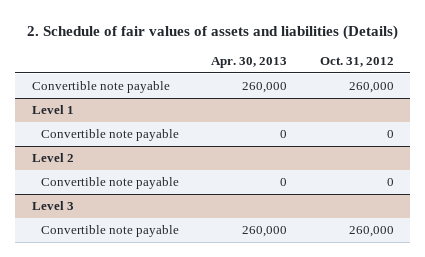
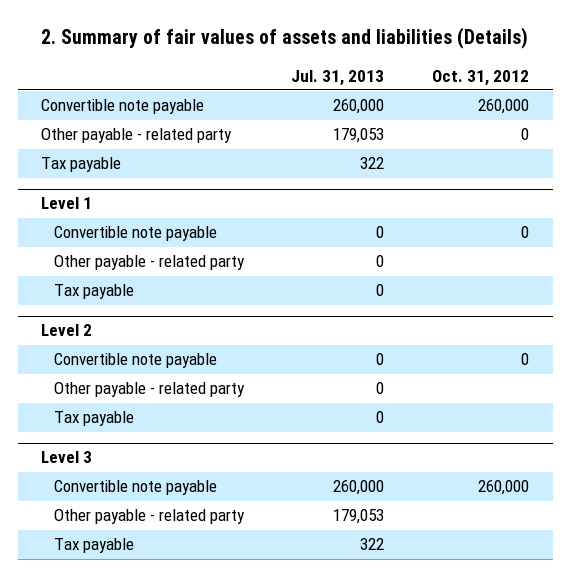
- 2. Schedule of fair values of assets and liabilities (Details)
+ 2. Summary of fair values of assets and liabilities (Details)
- | Apr. 30, 2013 | Oct. 31, 2012
+ | Jul. 31, 2013 | Oct. 31, 2012
+ Other payable - related party | 179,053 | 0
+ Tax payable | 322 |
@ Level 1
+ Other payable - related party | 0 |
+ Tax payable | 0 |
@ Level 2
+ Other payable - related party | 0 |
+ Tax payable | 0 |
@ Level 3
+ Other payable - related party | 179,053 |
+ Tax payable | 322 |

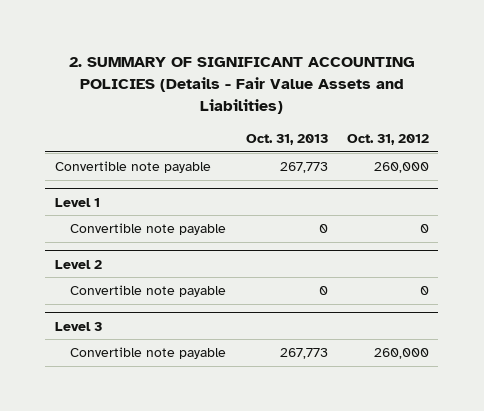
- 2. Summary of fair values of assets and liabilities (Details)
+ 2. SUMMARY OF SIGNIFICANT ACCOUNTING POLICIES (Details - Fair Value Assets and Liabilities)
- | Jul. 31, 2013 | Oct. 31, 2012
+ | Oct. 31, 2013 | Oct. 31, 2012
- Other payable - related party | 179,053 | 0
- Tax payable | 322 |
@ Level 1
- Other payable - related party | 0 |
- Tax payable | 0 |
@ Level 2
- Other payable - related party | 0 |
- Tax payable | 0 |
@ Level 3
- Other payable - related party | 179,053 |
- Tax payable | 322 |

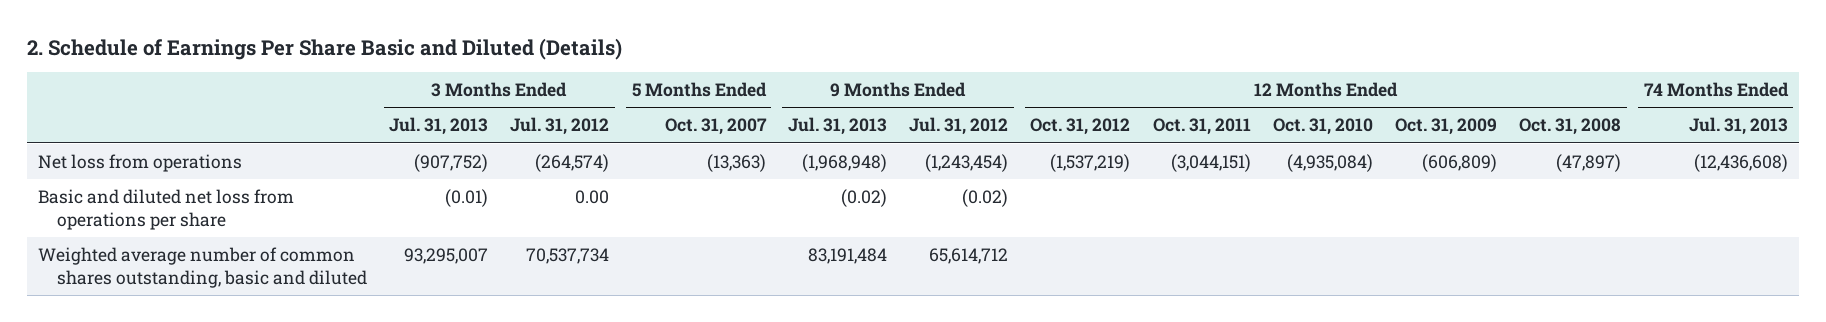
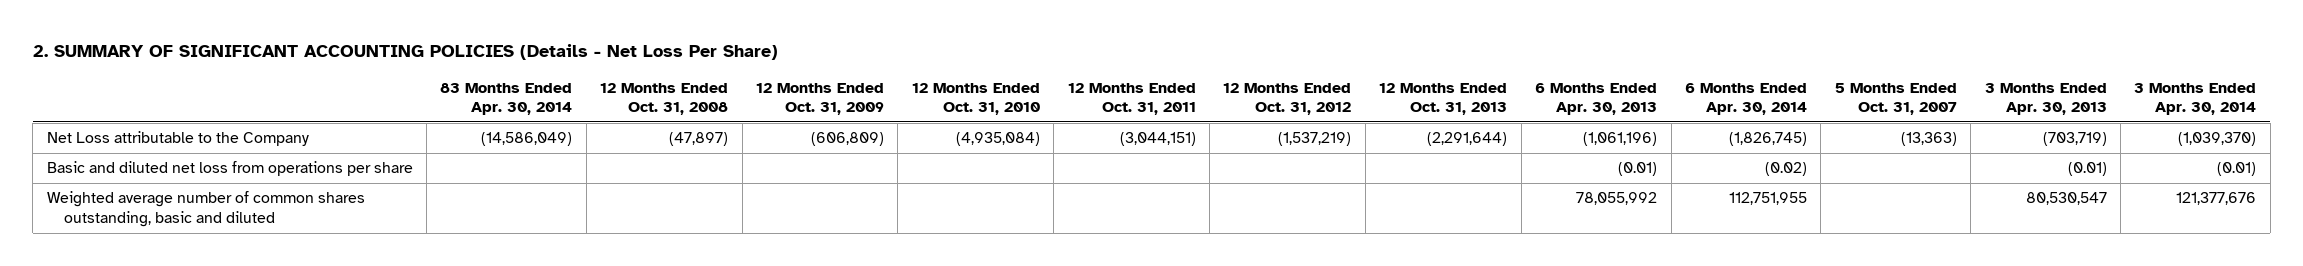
- 2. Schedule of Earnings Per Share Basic and Diluted (Details)
+ 2. SUMMARY OF SIGNIFICANT ACCOUNTING POLICIES (Details - Net Loss Per Share)
- | 3 Months Ended Jul. 31, 2013 | 3 Months Ended Jul. 31, 2012 | 5 Months Ended Oct. 31, 2007 | 9 Months Ended Jul. 31, 2013 | 9 Months Ended Jul. 31, 2012 | 12 Months Ended Oct. 31, 2012 | 12 Months Ended Oct. 31, 2011 | 12 Months Ended Oct. 31, 2010 | 12 Months Ended Oct. 31, 2009 | 12 Months Ended Oct. 31, 2008 | 74 Months Ended Jul. 31, 2013
+ | 83 Months Ended Apr. 30, 2014 | 12 Months Ended Oct. 31, 2008 | 12 Months Ended Oct. 31, 2009 | 12 Months Ended Oct. 31, 2010 | 12 Months Ended Oct. 31, 2011 | 12 Months Ended Oct. 31, 2012 | 12 Months Ended Oct. 31, 2013 | 6 Months Ended Apr. 30, 2013 | 6 Months Ended Apr. 30, 2014 | 5 Months Ended Oct. 31, 2007 | 3 Months Ended Apr. 30, 2013 | 3 Months Ended Apr. 30, 2014
- Net loss from operations | (907,752) | (264,574) | (13,363) | (1,968,948) | (1,243,454) | (1,537,219) | (3,044,151) | (4,935,084) | (606,809) | (47,897) | (12,436,608)
+ Net Loss attributable to the Company | (14,586,049) | (47,897) | (606,809) | (4,935,084) | (3,044,151) | (1,537,219) | (2,291,644) | (1,061,196) | (1,826,745) | (13,363) | (703,719) | (1,039,370)

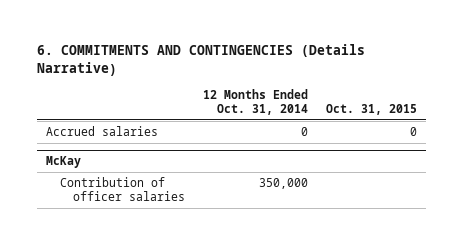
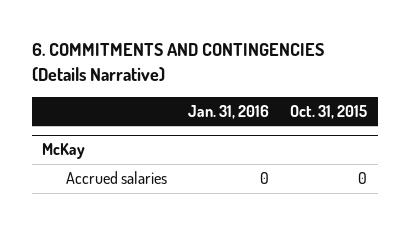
- | 12 Months Ended Oct. 31, 2014 | Oct. 31, 2015
+ | Jan. 31, 2016 | Oct. 31, 2015
- Accrued salaries | 0 | 0
@ McKay
- Contribution of officer salaries | 350,000 |
+ Accrued salaries | 0 | 0

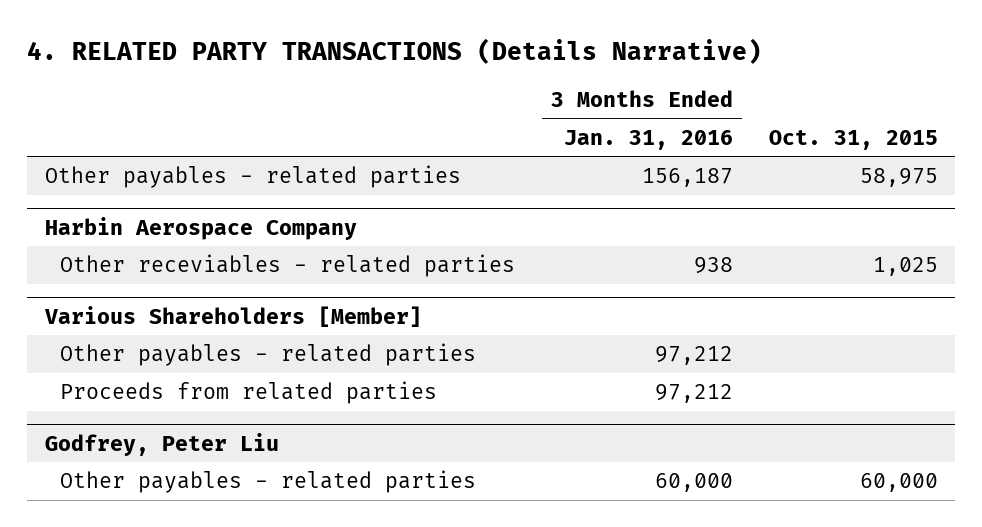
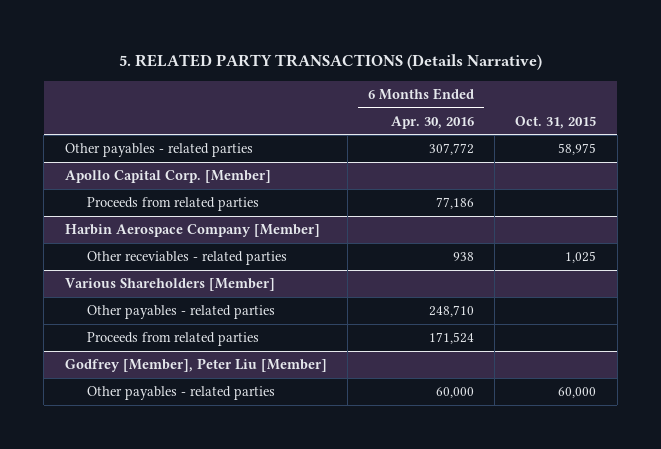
- 4. RELATED PARTY TRANSACTIONS (Details Narrative)
+ 5. RELATED PARTY TRANSACTIONS (Details Narrative)
- | 3 Months Ended Jan. 31, 2016 | Oct. 31, 2015
+ | 6 Months Ended Apr. 30, 2016 | Oct. 31, 2015
- Harbin Aerospace Company
+ Apollo Capital Corp. [Member]
+ Proceeds from related parties | 77,186 |
+ Harbin Aerospace Company [Member]
- Godfrey, Peter Liu
+ Godfrey [Member], Peter Liu [Member]

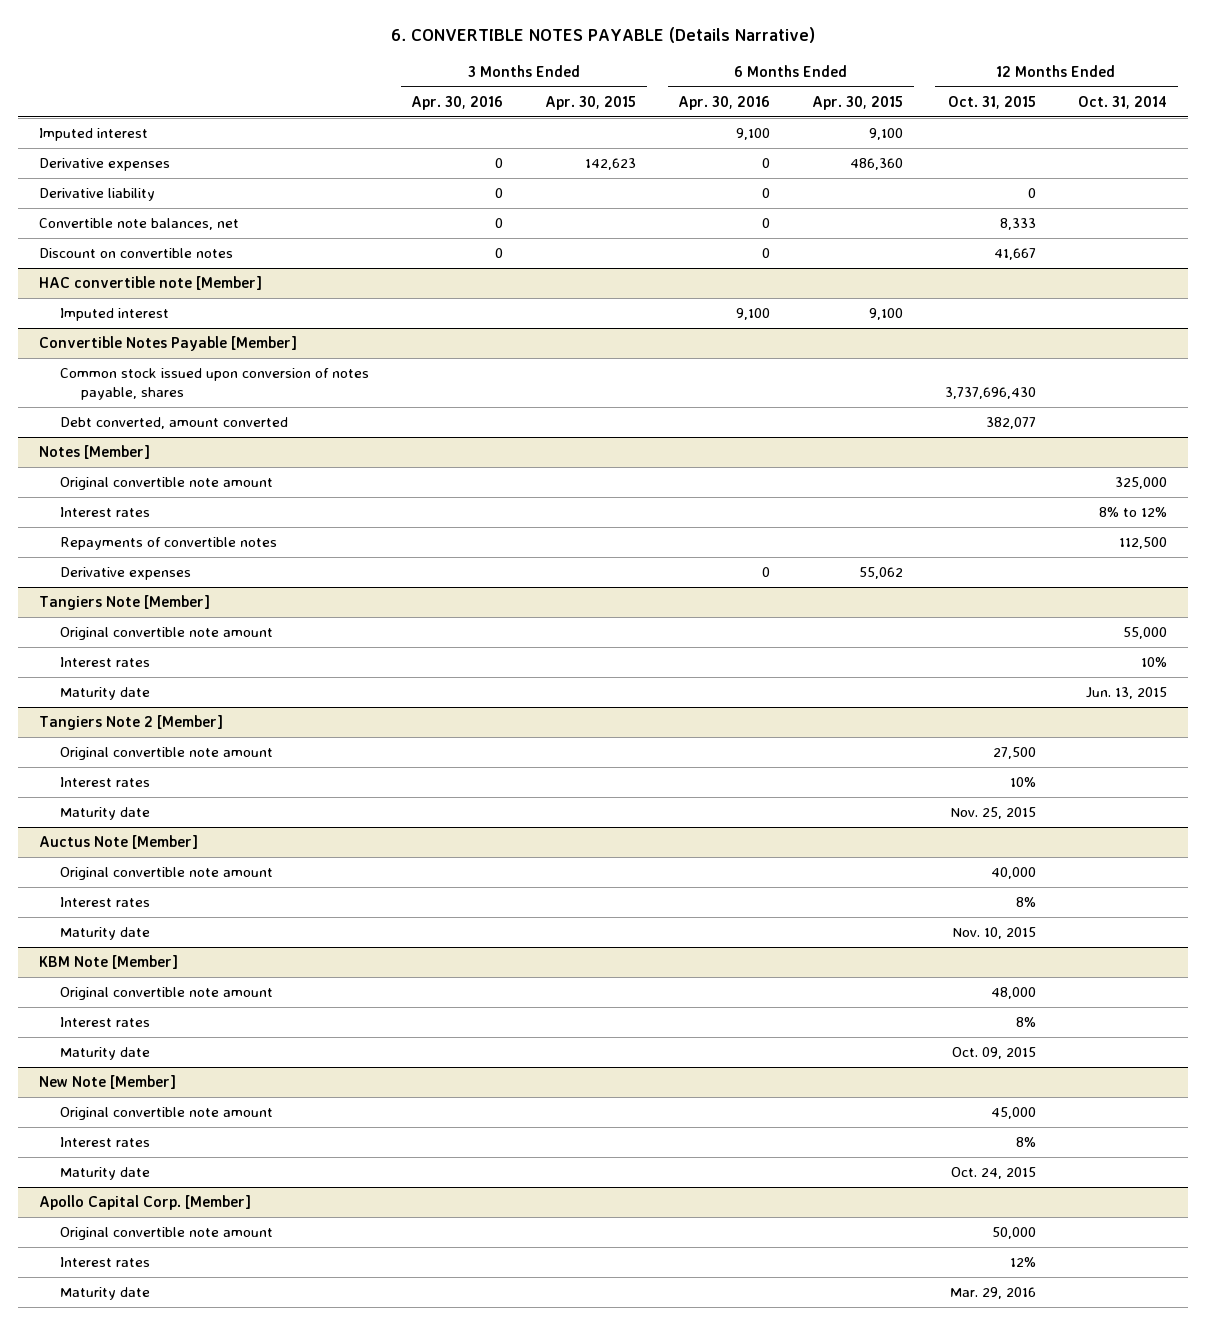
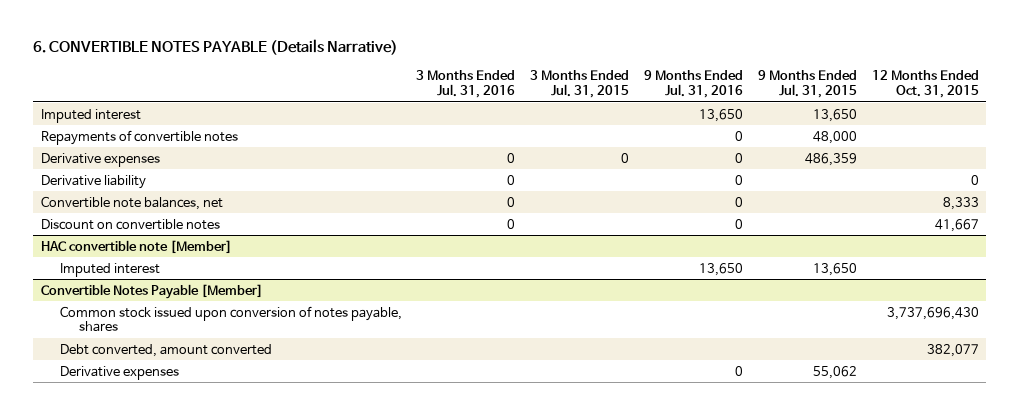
- | 3 Months Ended Apr. 30, 2016 | 3 Months Ended Apr. 30, 2015 | 6 Months Ended Apr. 30, 2016 | 6 Months Ended Apr. 30, 2015 | 12 Months Ended Oct. 31, 2015 | 12 Months Ended Oct. 31, 2014
+ | 3 Months Ended Jul. 31, 2016 | 3 Months Ended Jul. 31, 2015 | 9 Months Ended Jul. 31, 2016 | 9 Months Ended Jul. 31, 2015 | 12 Months Ended Oct. 31, 2015
+ Repayments of convertible notes | | | 0 | 48,000 |
- Notes [Member]
- Original convertible note amount | | | | | | 325,000
- Interest rates | | | | | | 8% to 12%
- Repayments of convertible notes | | | | | | 112,500
- Derivative expenses | | | 0 | 55,062 | |
- Tangiers Note [Member]
- Original convertible note amount | | | | | | 55,000
- Interest rates | | | | | | 10%
- Maturity date | | | | | | Jun. 13, 2015
- Tangiers Note 2 [Member]
- Original convertible note amount | | | | | 27,500 |
- Interest rates | | | | | 10% |
- Maturity date | | | | | Nov. 25, 2015 |
- Auctus Note [Member]
- Original convertible note amount | | | | | 40,000 |
- Interest rates | | | | | 8% |
- Maturity date | | | | | Nov. 10, 2015 |
- KBM Note [Member]
- Original convertible note amount | | | | | 48,000 |
- Interest rates | | | | | 8% |
- Maturity date | | | | | Oct. 09, 2015 |
- New Note [Member]
- Original convertible note amount | | | | | 45,000 |
- Interest rates | | | | | 8% |
- Maturity date | | | | | Oct. 24, 2015 |
- Apollo Capital Corp. [Member]
- Original convertible note amount | | | | | 50,000 |
- Interest rates | | | | | 12% |
- Maturity date | | | | | Mar. 29, 2016 |
@ Convertible Notes Payable [Member]
+ Derivative expenses | | | 0 | 55,062 |

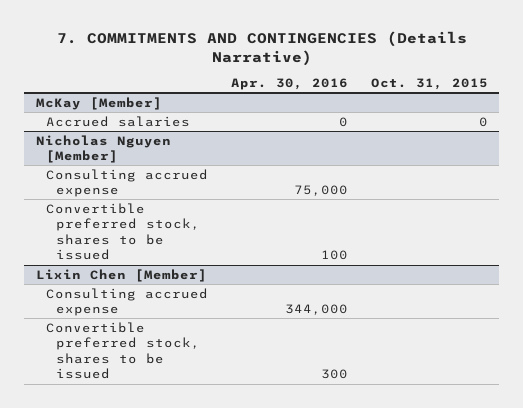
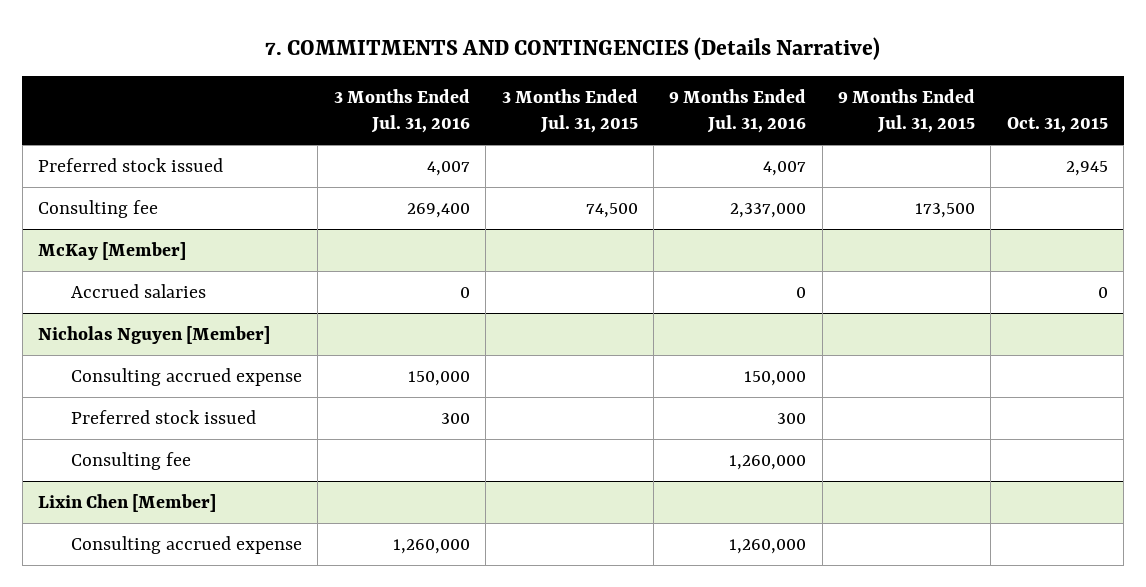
- | Apr. 30, 2016 | Oct. 31, 2015
+ | 3 Months Ended Jul. 31, 2016 | 3 Months Ended Jul. 31, 2015 | 9 Months Ended Jul. 31, 2016 | 9 Months Ended Jul. 31, 2015 | Oct. 31, 2015
+ Preferred stock issued | 4,007 | | 4,007 | | 2,945
+ Consulting fee | 269,400 | 74,500 | 2,337,000 | 173,500 |
@ Nicholas Nguyen [Member]
- Convertible preferred stock, shares to be issued | 100 |
+ Preferred stock issued | 300 | | 300 | |
+ Consulting fee | | | 1,260,000 | |
@ Lixin Chen [Member]
- Convertible preferred stock, shares to be issued | 300 |

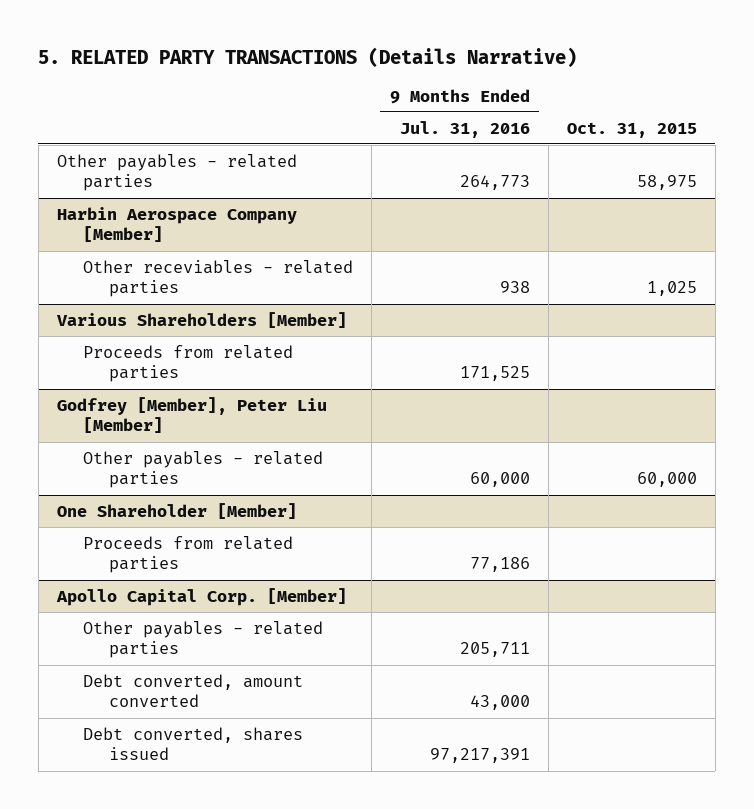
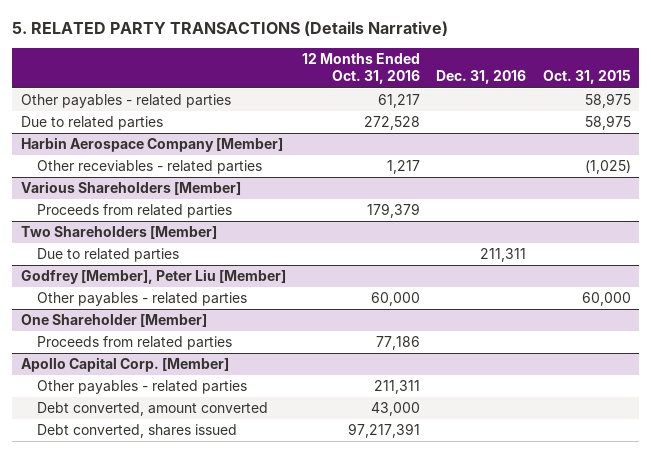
- | 9 Months Ended Jul. 31, 2016 | Oct. 31, 2015
+ | 12 Months Ended Oct. 31, 2016 | Dec. 31, 2016 | Oct. 31, 2015
+ Due to related parties | 272,528 | | 58,975
@ Harbin Aerospace Company [Member]
- Other receviables - related parties | 938 | 1,025
+ Other receviables - related parties | 1,217 | | (1,025)
+ Two Shareholders [Member]
+ Due to related parties | | 211,311 |

